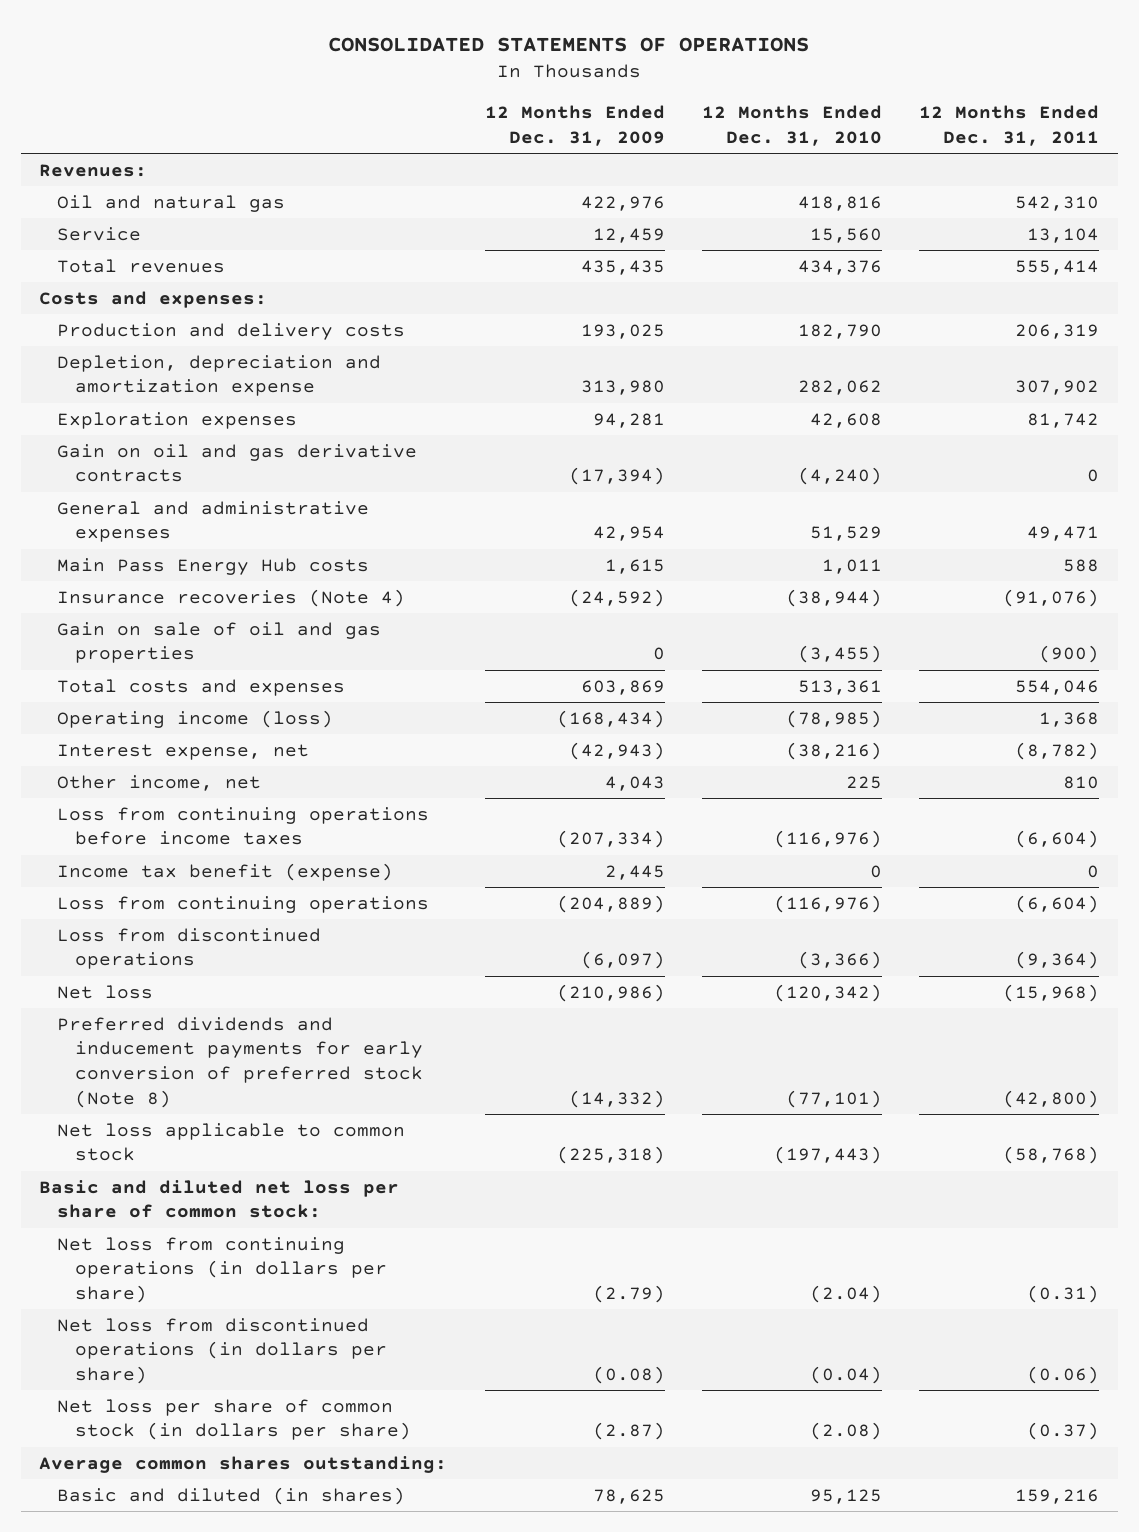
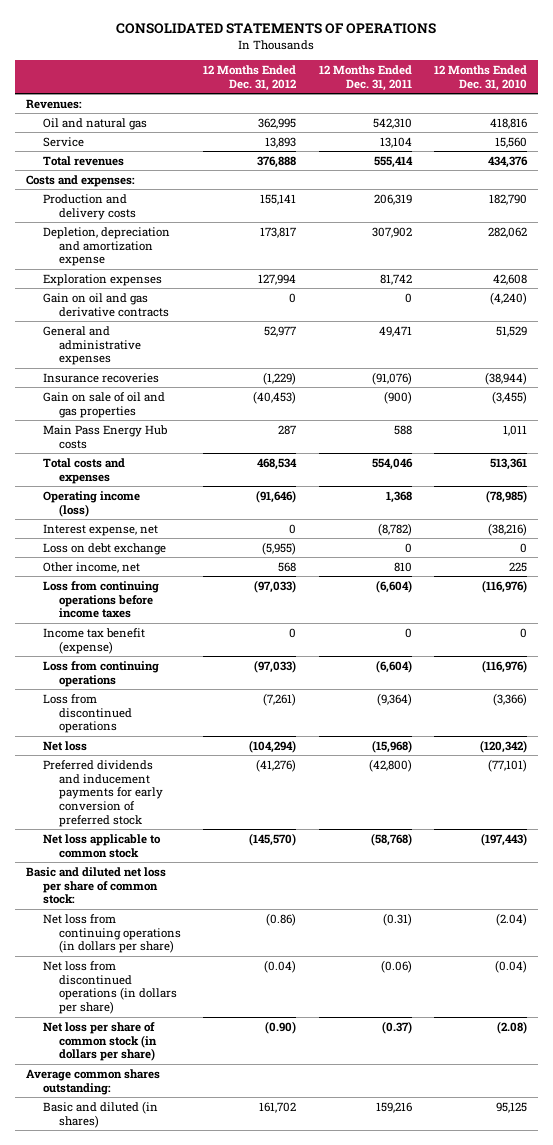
- | 12 Months Ended Dec. 31, 2009 | 12 Months Ended Dec. 31, 2010 | 12 Months Ended Dec. 31, 2011
+ | 12 Months Ended Dec. 31, 2012 | 12 Months Ended Dec. 31, 2011 | 12 Months Ended Dec. 31, 2010
- Insurance recoveries (Note 4) | (24,592) | (38,944) | (91,076)
+ Insurance recoveries | (1,229) | (91,076) | (38,944)
moved down: Main Pass Energy Hub costs | 287 | 588 | 1,011
+ Loss on debt exchange | (5,955) | 0 | 0
- Preferred dividends and inducement payments for early conversion of preferred stock (Note 8) | (14,332) | (77,101) | (42,800)
+ Preferred dividends and inducement payments for early conversion of preferred stock | (41,276) | (42,800) | (77,101)

